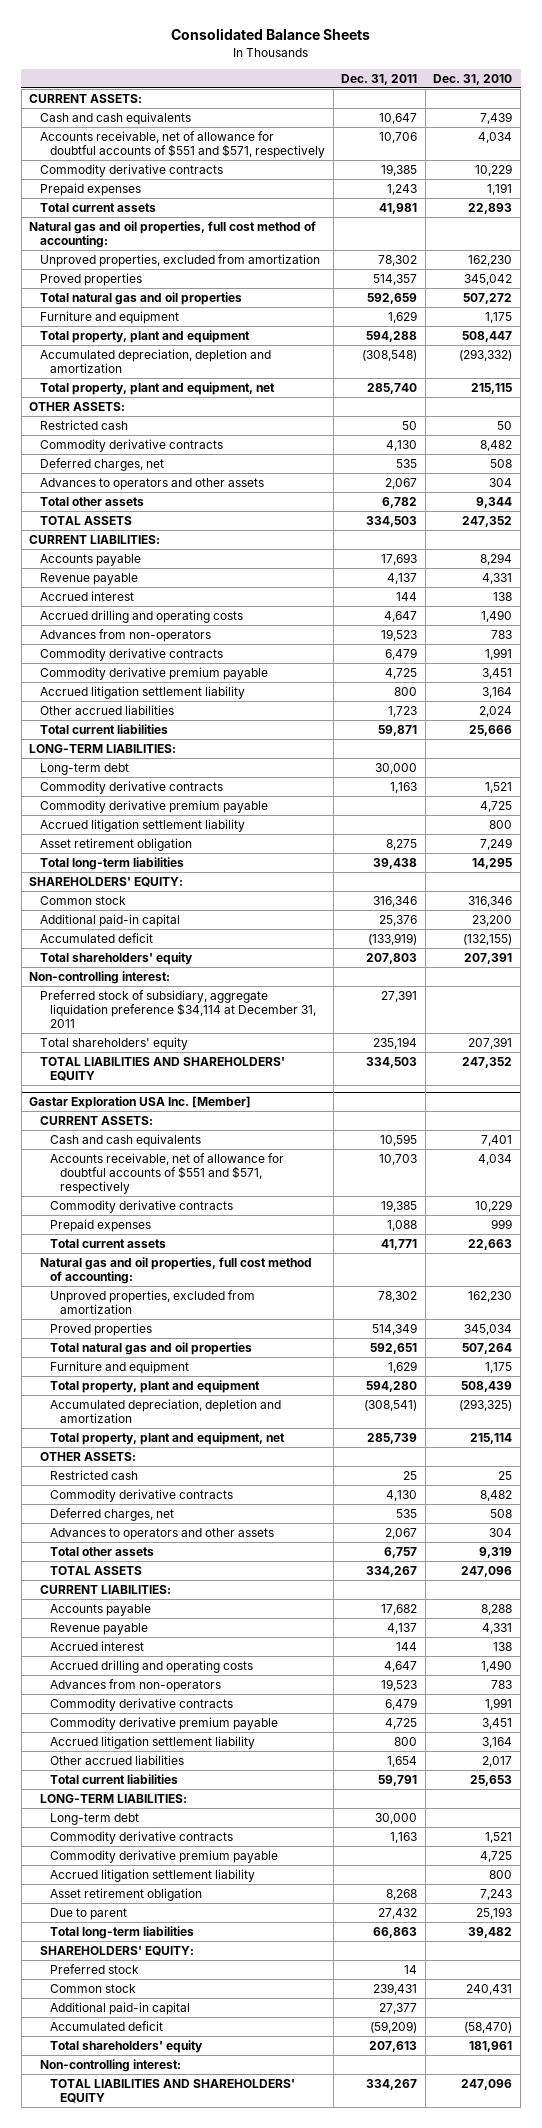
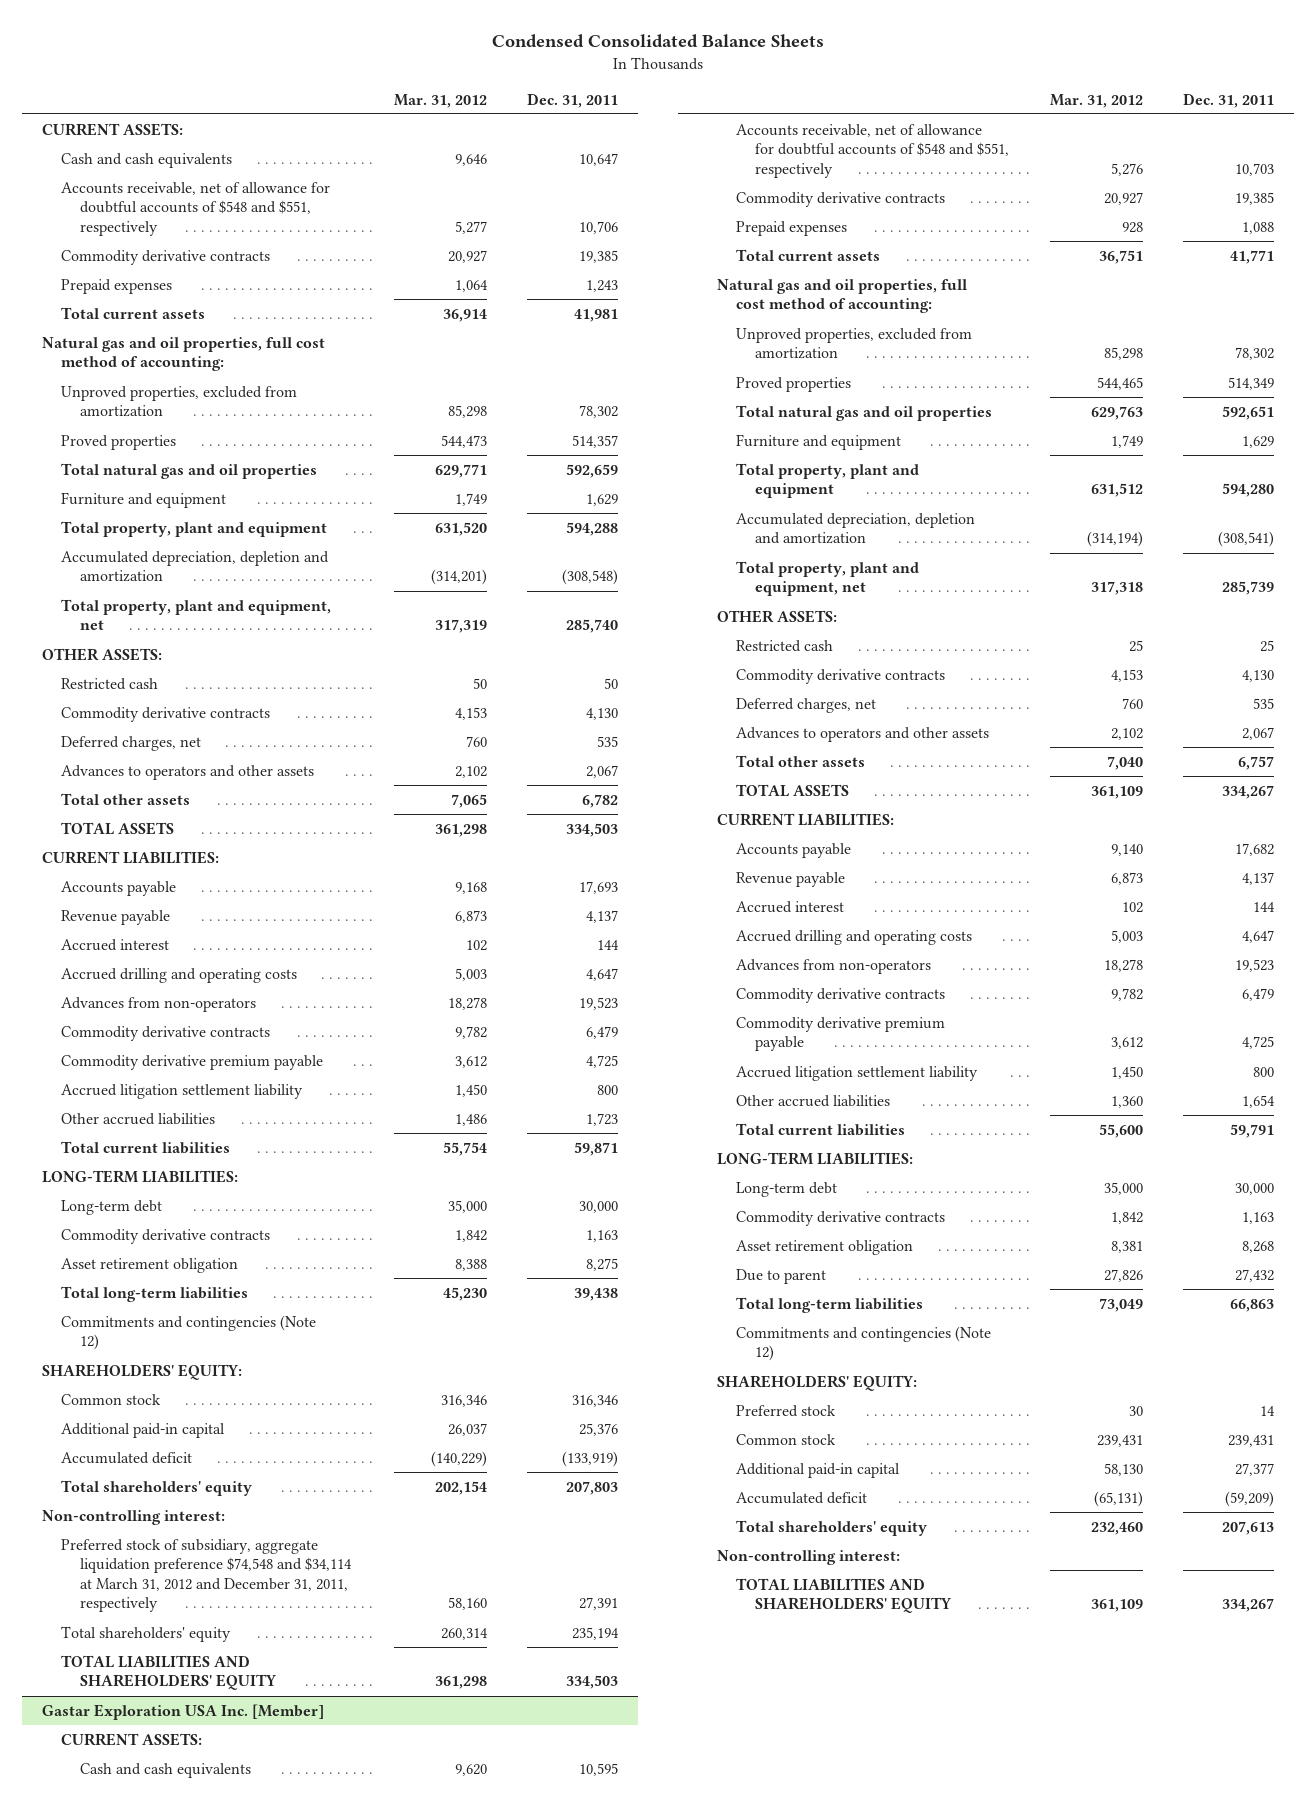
- Consolidated Balance Sheets
+ Condensed Consolidated Balance Sheets
- | Dec. 31, 2011 | Dec. 31, 2010
+ | Mar. 31, 2012 | Dec. 31, 2011
- Accounts receivable, net of allowance for doubtful accounts of $551 and $571, respectively | 10,706 | 4,034
+ Accounts receivable, net of allowance for doubtful accounts of $548 and $551, respectively | 5,277 | 10,706
- Commodity derivative premium payable | | 4,725
- Accrued litigation settlement liability | | 800
+ Commitments and contingencies (Note 12)
- Preferred stock of subsidiary, aggregate liquidation preference $34,114 at December 31, 2011 | 27,391 |
+ Preferred stock of subsidiary, aggregate liquidation preference $74,548 and $34,114 at March 31, 2012 and December 31, 2011, respectively | 58,160 | 27,391
@ Gastar Exploration USA Inc. [Member]
- Accounts receivable, net of allowance for doubtful accounts of $551 and $571, respectively | 10,703 | 4,034
+ Accounts receivable, net of allowance for doubtful accounts of $548 and $551, respectively | 5,276 | 10,703
- Commodity derivative premium payable | | 4,725
- Accrued litigation settlement liability | | 800
+ Commitments and contingencies (Note 12)

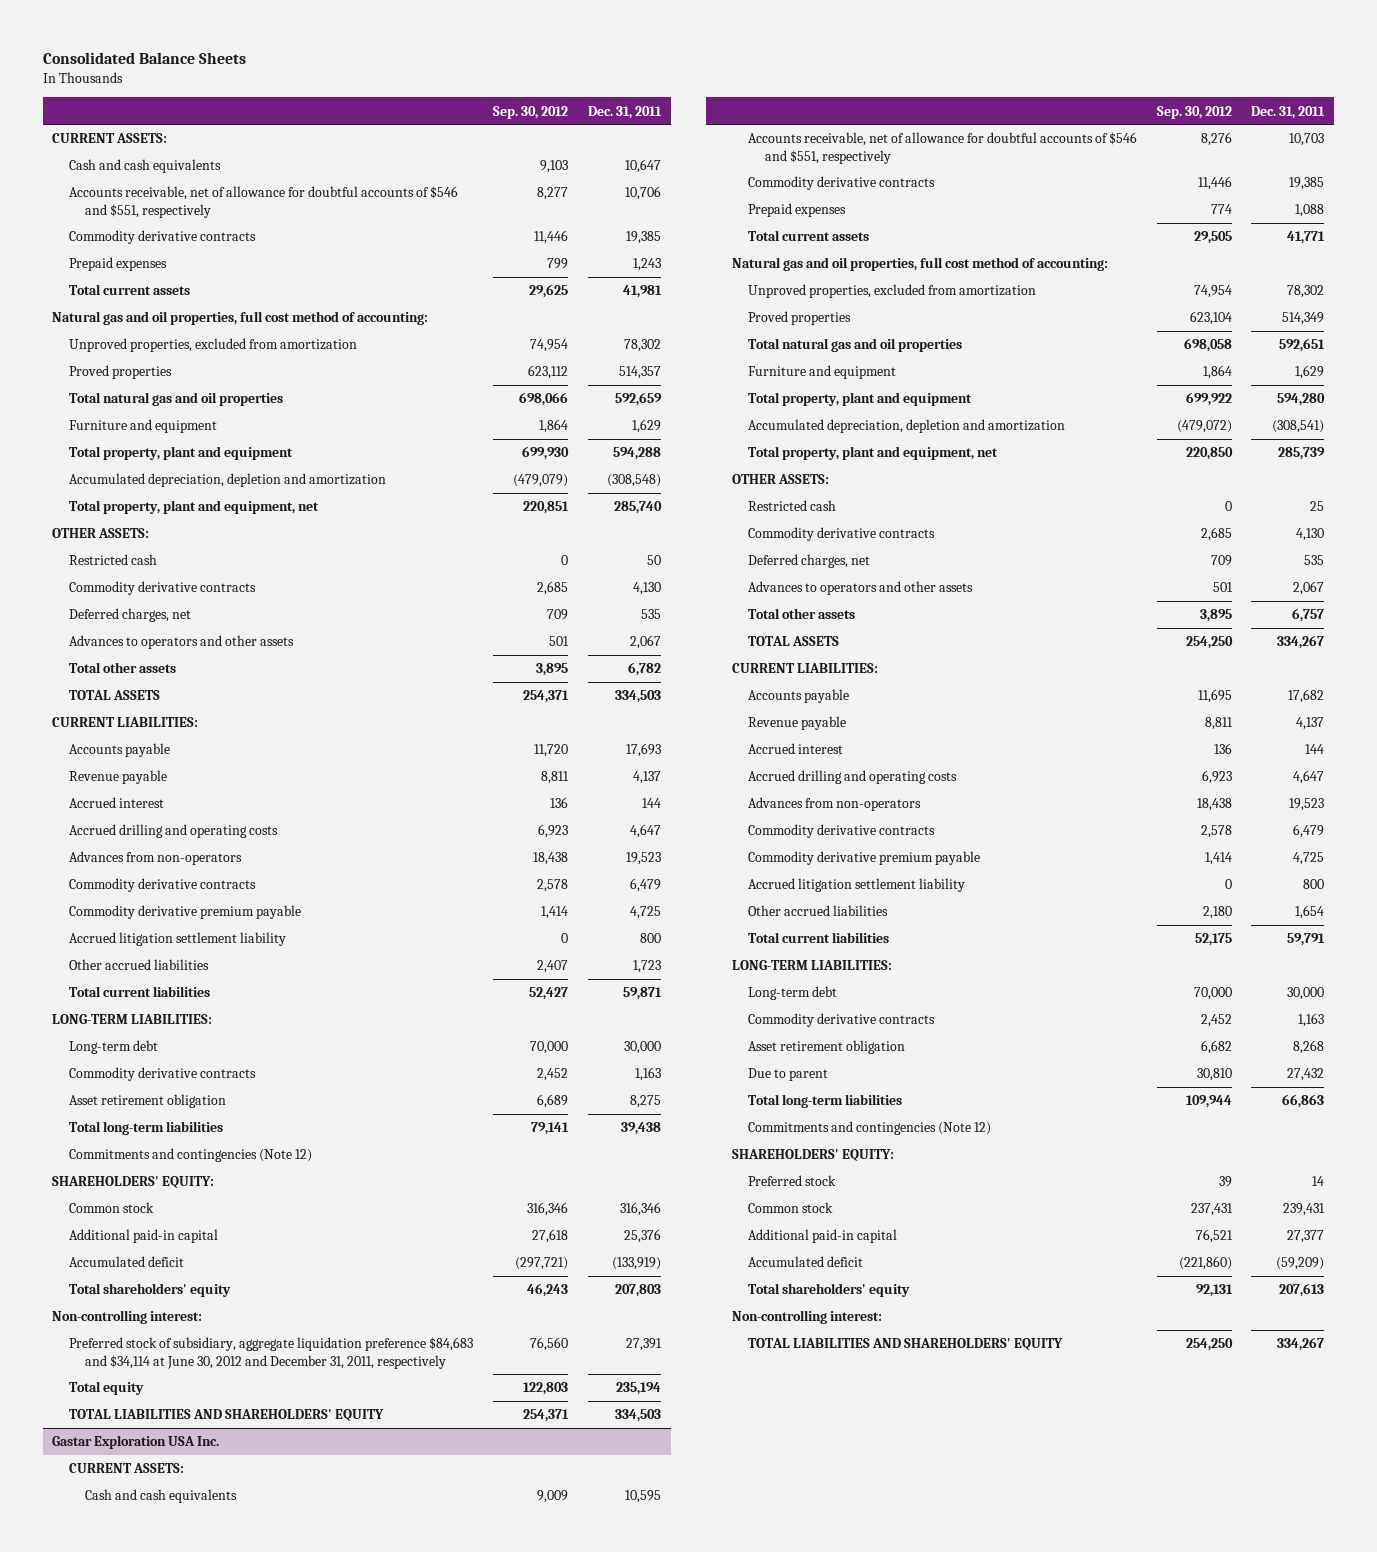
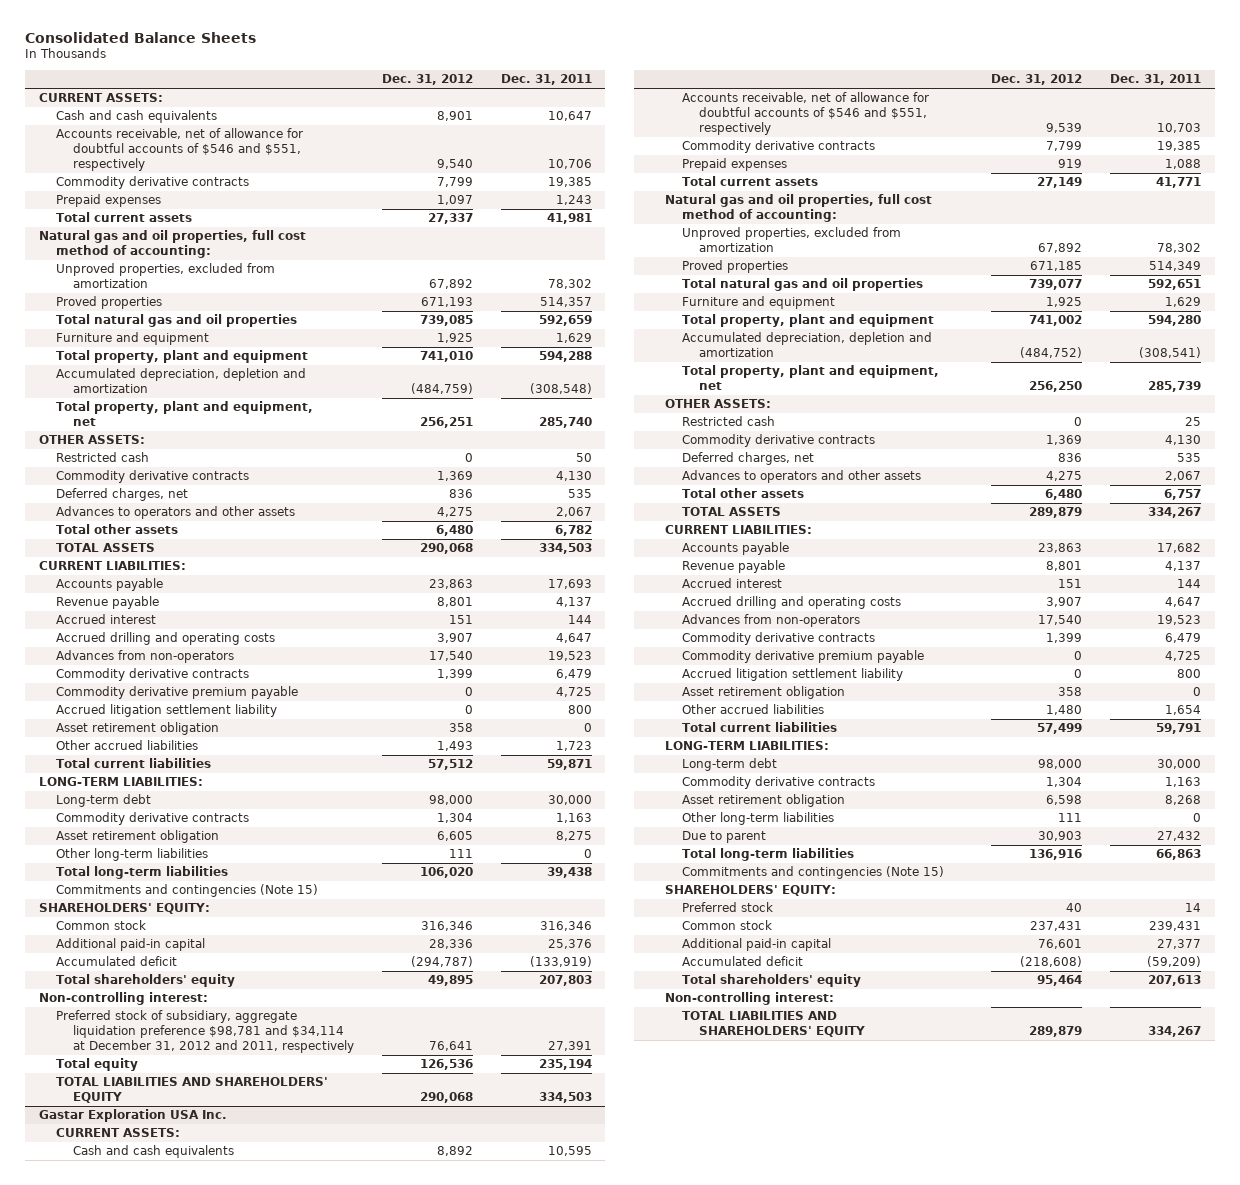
- | Sep. 30, 2012 | Dec. 31, 2011
+ | Dec. 31, 2012 | Dec. 31, 2011
+ Asset retirement obligation | 358 | 0
+ Other long-term liabilities | 111 | 0
- Commitments and contingencies (Note 12)
+ Commitments and contingencies (Note 15)
- Preferred stock of subsidiary, aggregate liquidation preference $84,683 and $34,114 at June 30, 2012 and December 31, 2011, respectively | 76,560 | 27,391
+ Preferred stock of subsidiary, aggregate liquidation preference $98,781 and $34,114 at December 31, 2012 and 2011, respectively | 76,641 | 27,391
@ Gastar Exploration USA Inc.
+ Asset retirement obligation | 358 | 0
+ Other long-term liabilities | 111 | 0
- Commitments and contingencies (Note 12)
+ Commitments and contingencies (Note 15)

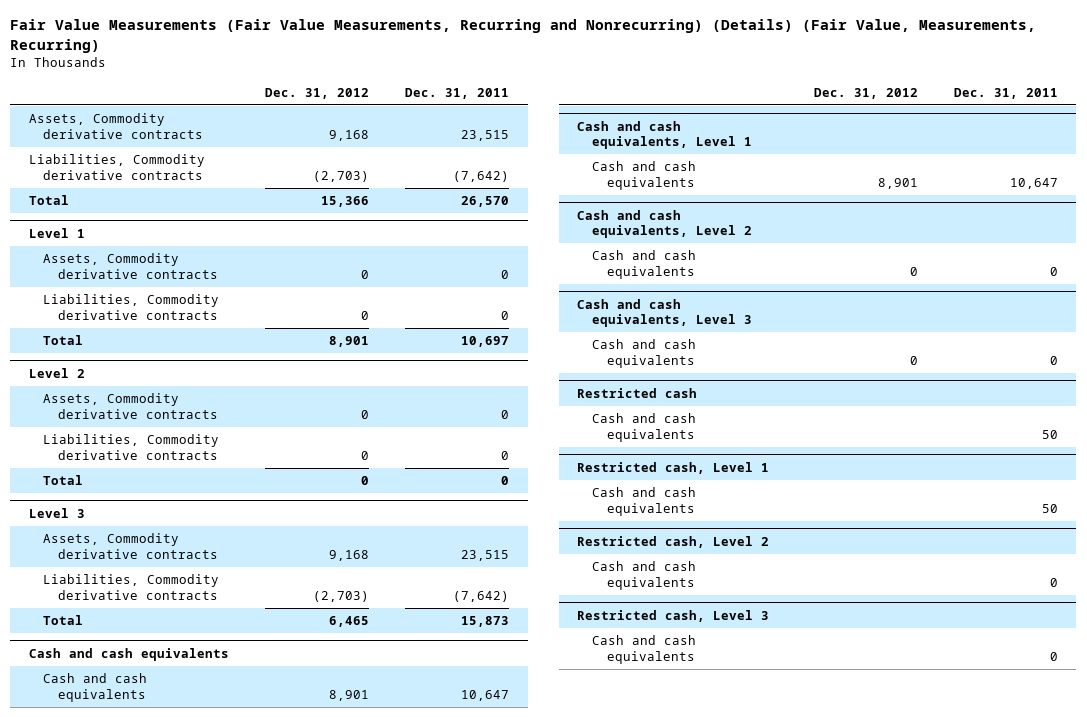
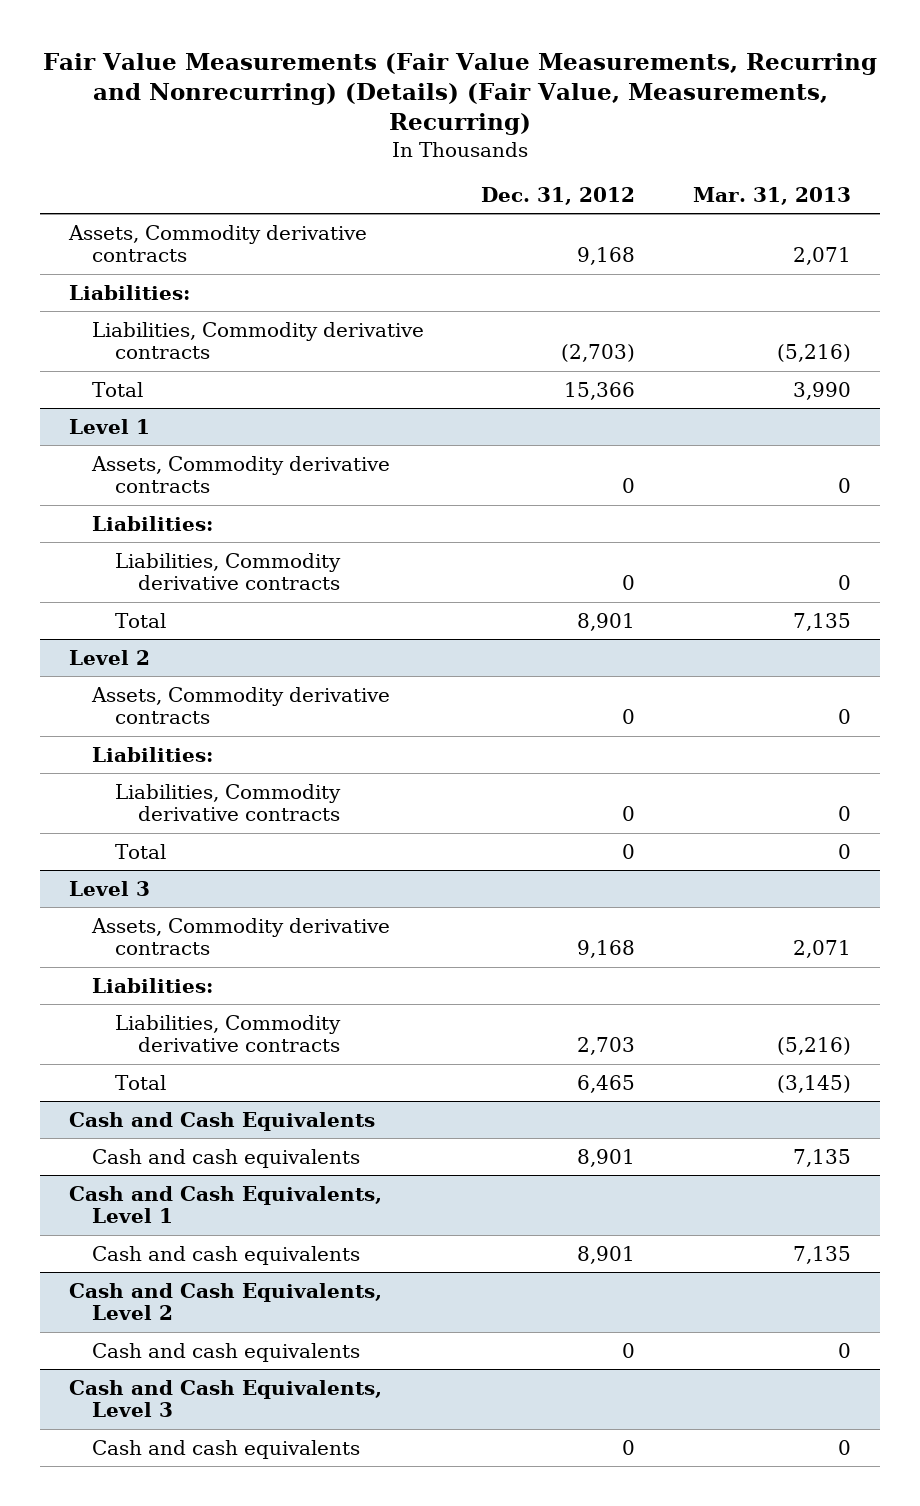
- | Dec. 31, 2012 | Dec. 31, 2011
+ | Dec. 31, 2012 | Mar. 31, 2013
+ Liabilities:
@ Level 1
+ Liabilities:
@ Level 2
+ Liabilities:
@ Level 3
- Liabilities, Commodity derivative contracts | (2,703) | (7,642)
+ Liabilities:
+ Liabilities, Commodity derivative contracts | 2,703 | (5,216)
- Cash and cash equivalents
+ Cash and Cash Equivalents
- Cash and cash equivalents, Level 1
+ Cash and Cash Equivalents, Level 1
- Cash and cash equivalents, Level 2
+ Cash and Cash Equivalents, Level 2
- Cash and cash equivalents, Level 3
+ Cash and Cash Equivalents, Level 3
- Restricted cash
- Cash and cash equivalents | | 50
- Restricted cash, Level 1
- Cash and cash equivalents | | 50
- Restricted cash, Level 2
- Cash and cash equivalents | | 0
- Restricted cash, Level 3
- Cash and cash equivalents | | 0

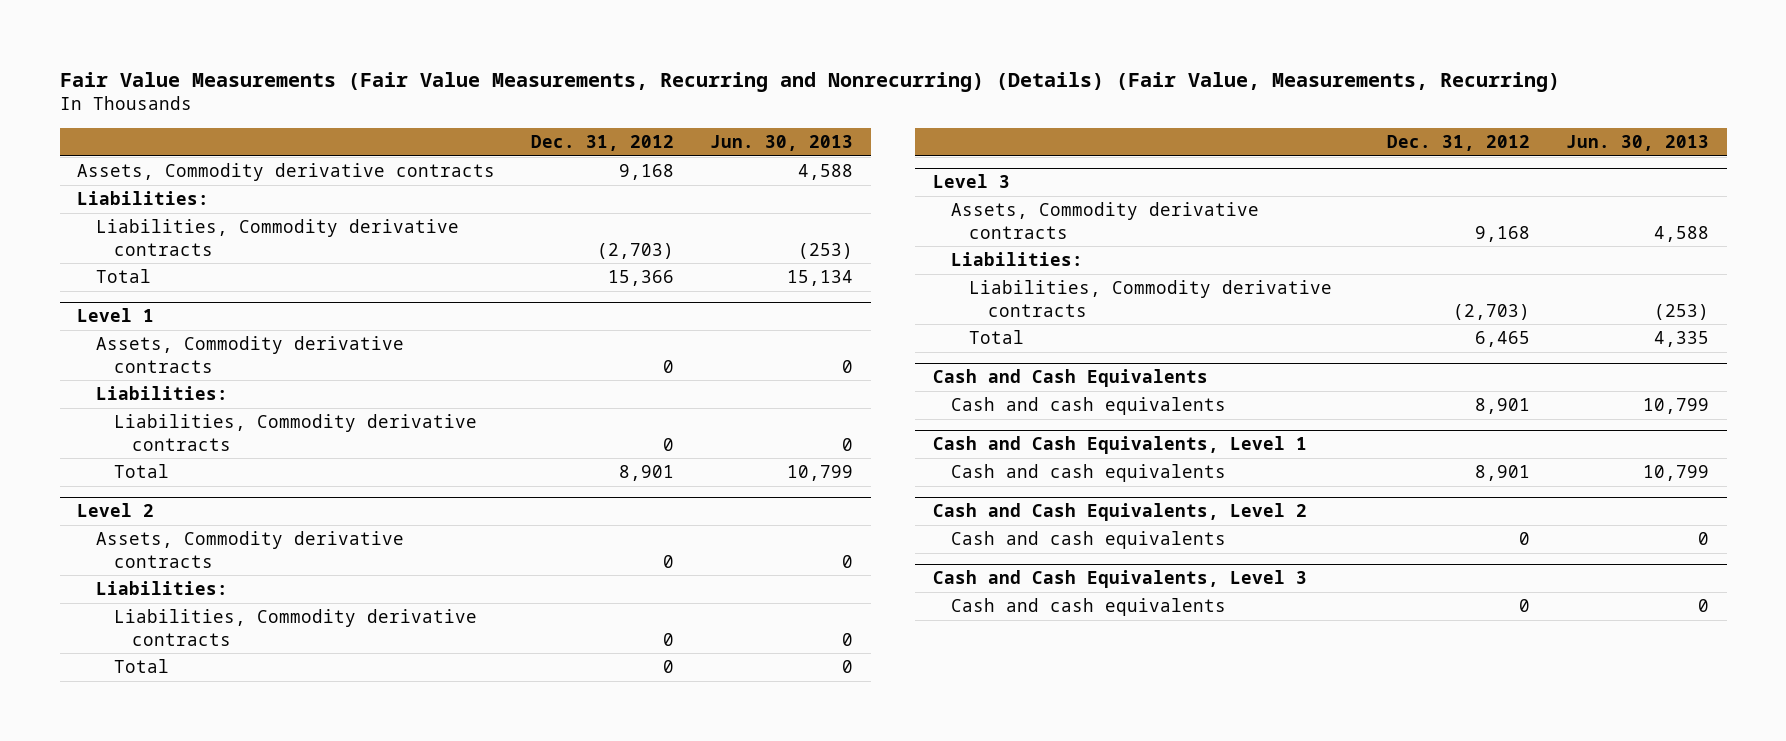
- | Dec. 31, 2012 | Mar. 31, 2013
+ | Dec. 31, 2012 | Jun. 30, 2013
@ Level 3
- Liabilities, Commodity derivative contracts | 2,703 | (5,216)
+ Liabilities, Commodity derivative contracts | (2,703) | (253)

